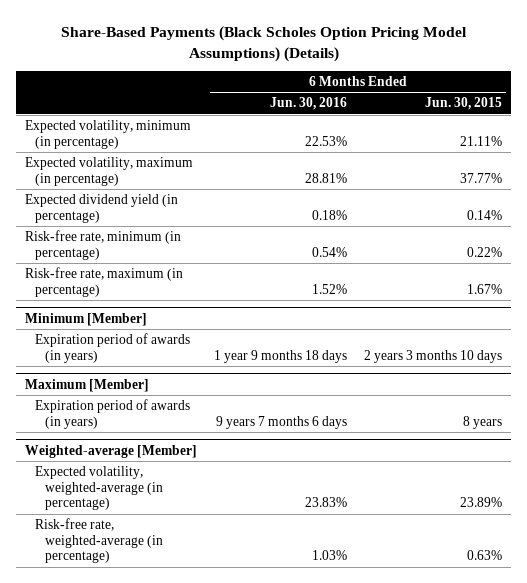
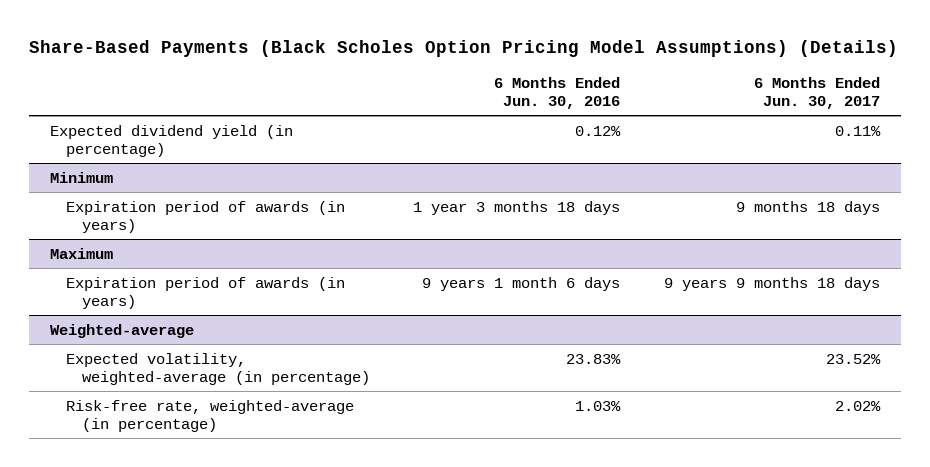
- | 6 Months Ended Jun. 30, 2016 | 6 Months Ended Jun. 30, 2015
+ | 6 Months Ended Jun. 30, 2016 | 6 Months Ended Jun. 30, 2017
- Expected volatility, minimum (in percentage) | 22.53% | 21.11%
- Expected volatility, maximum (in percentage) | 28.81% | 37.77%
- Expected dividend yield (in percentage) | 0.18% | 0.14%
- Risk-free rate, minimum (in percentage) | 0.54% | 0.22%
- Risk-free rate, maximum (in percentage) | 1.52% | 1.67%
- Minimum [Member]
- Expiration period of awards (in years) | 1 year 9 months 18 days | 2 years 3 months 10 days
- Maximum [Member]
- Expiration period of awards (in years) | 9 years 7 months 6 days | 8 years
- Weighted-average [Member]
+ Expected dividend yield (in percentage) | 0.12% | 0.11%
+ Minimum
+ Expiration period of awards (in years) | 1 year 3 months 18 days | 9 months 18 days
+ Maximum
+ Expiration period of awards (in years) | 9 years 1 month 6 days | 9 years 9 months 18 days
+ Weighted-average

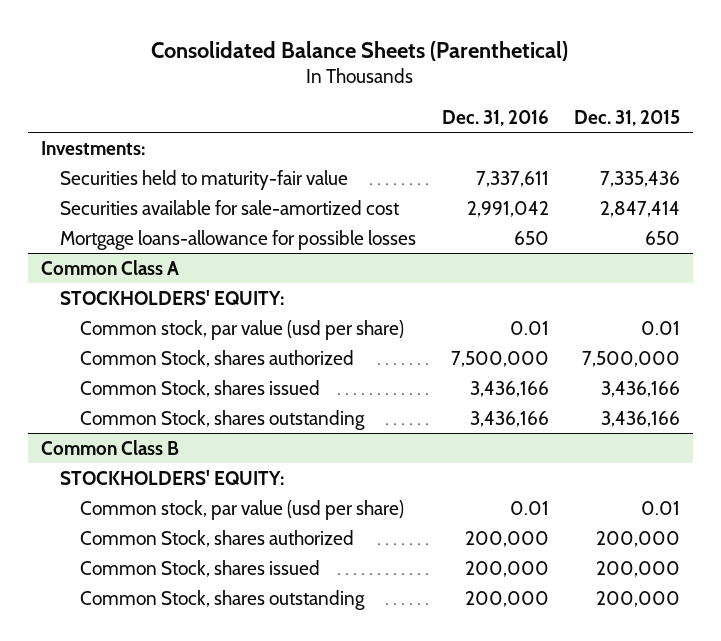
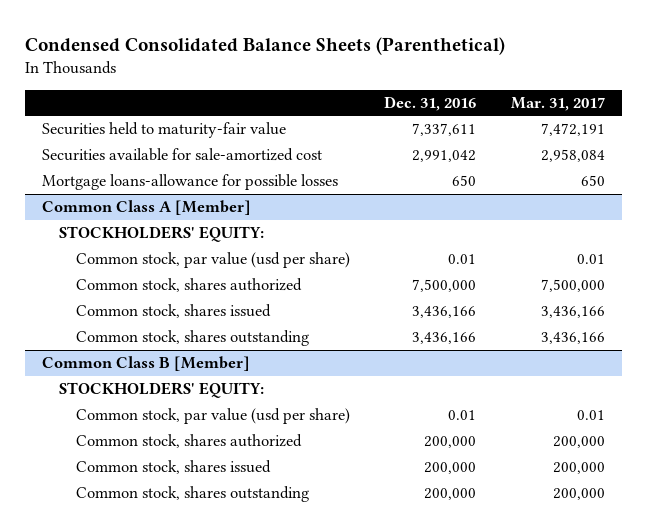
- Consolidated Balance Sheets (Parenthetical)
+ Condensed Consolidated Balance Sheets (Parenthetical)
- | Dec. 31, 2016 | Dec. 31, 2015
+ | Dec. 31, 2016 | Mar. 31, 2017
- Investments:
- Common Class A
+ Common Class A [Member]
- Common Stock, shares authorized | 7,500,000 | 7,500,000
- Common Stock, shares issued | 3,436,166 | 3,436,166
- Common Stock, shares outstanding | 3,436,166 | 3,436,166
- Common Class B
+ Common stock, shares authorized | 7,500,000 | 7,500,000
+ Common stock, shares issued | 3,436,166 | 3,436,166
+ Common stock, shares outstanding | 3,436,166 | 3,436,166
+ Common Class B [Member]
- Common Stock, shares authorized | 200,000 | 200,000
- Common Stock, shares issued | 200,000 | 200,000
- Common Stock, shares outstanding | 200,000 | 200,000
+ Common stock, shares authorized | 200,000 | 200,000
+ Common stock, shares issued | 200,000 | 200,000
+ Common stock, shares outstanding | 200,000 | 200,000

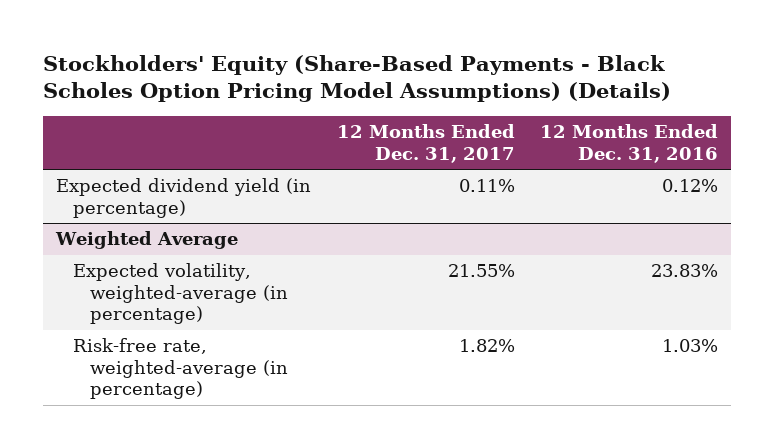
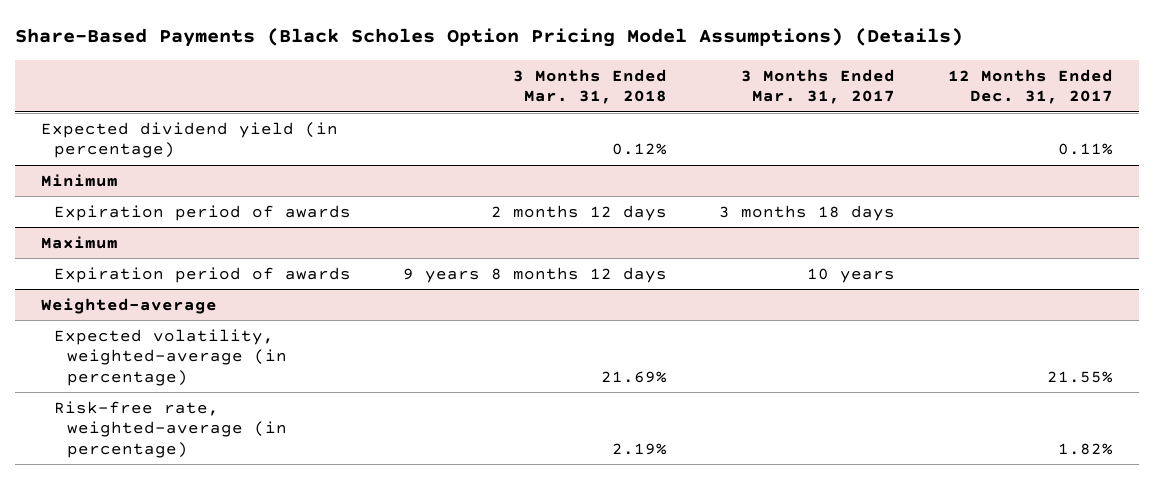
- Stockholders' Equity (Share-Based Payments - Black Scholes Option Pricing Model Assumptions) (Details)
+ Share-Based Payments (Black Scholes Option Pricing Model Assumptions) (Details)
- | 12 Months Ended Dec. 31, 2017 | 12 Months Ended Dec. 31, 2016
+ | 3 Months Ended Mar. 31, 2018 | 3 Months Ended Mar. 31, 2017 | 12 Months Ended Dec. 31, 2017
- Weighted Average
+ Minimum
+ Expiration period of awards | 2 months 12 days | 3 months 18 days |
+ Maximum
+ Expiration period of awards | 9 years 8 months 12 days | 10 years |
+ Weighted-average

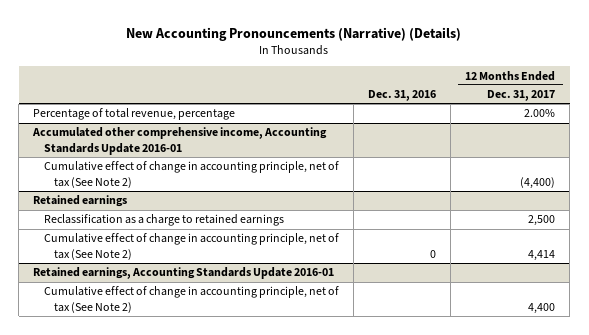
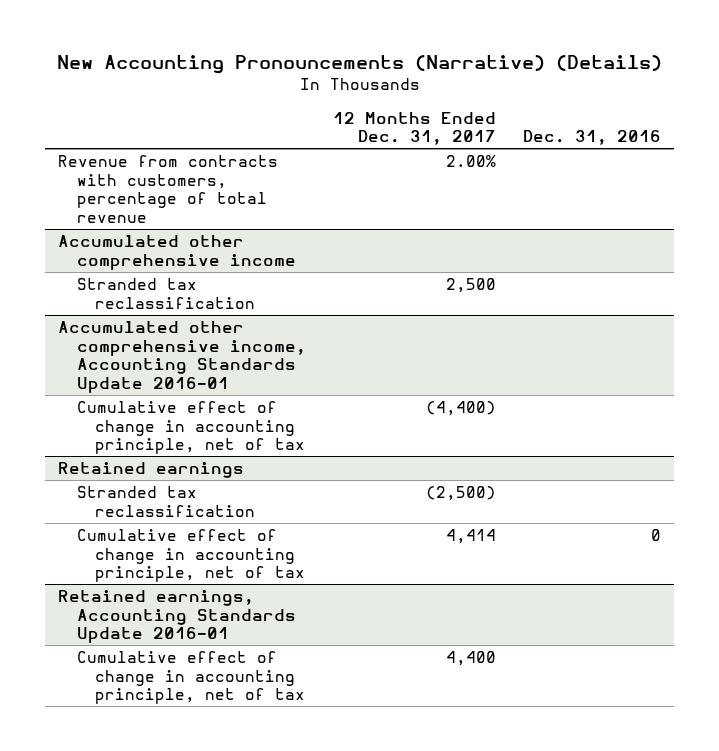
- | Dec. 31, 2016 | 12 Months Ended Dec. 31, 2017
+ | 12 Months Ended Dec. 31, 2017 | Dec. 31, 2016
- Percentage of total revenue, percentage | | 2.00%
+ Revenue from contracts with customers, percentage of total revenue | 2.00% |
+ Accumulated other comprehensive income
+ Stranded tax reclassification | 2,500 |
@ Accumulated other comprehensive income, Accounting Standards Update 2016-01
- Cumulative effect of change in accounting principle, net of tax (See Note 2) | | (4,400)
+ Cumulative effect of change in accounting principle, net of tax | (4,400) |
@ Retained earnings
- Reclassification as a charge to retained earnings | | 2,500
- Cumulative effect of change in accounting principle, net of tax (See Note 2) | 0 | 4,414
+ Stranded tax reclassification | (2,500) |
+ Cumulative effect of change in accounting principle, net of tax | 4,414 | 0
@ Retained earnings, Accounting Standards Update 2016-01
- Cumulative effect of change in accounting principle, net of tax (See Note 2) | | 4,400
+ Cumulative effect of change in accounting principle, net of tax | 4,400 |

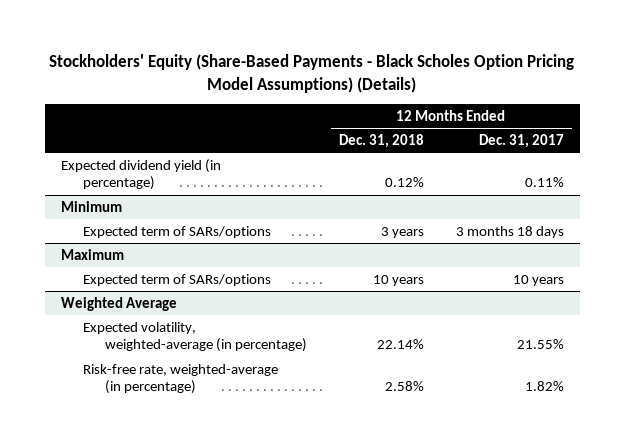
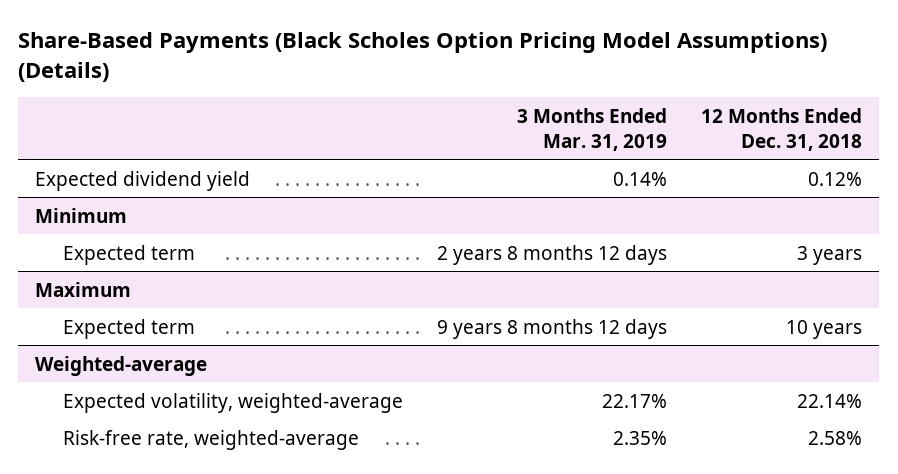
- Stockholders' Equity (Share-Based Payments - Black Scholes Option Pricing Model Assumptions) (Details)
+ Share-Based Payments (Black Scholes Option Pricing Model Assumptions) (Details)
- | 12 Months Ended Dec. 31, 2018 | 12 Months Ended Dec. 31, 2017
+ | 3 Months Ended Mar. 31, 2019 | 12 Months Ended Dec. 31, 2018
- Expected dividend yield (in percentage) | 0.12% | 0.11%
+ Expected dividend yield | 0.14% | 0.12%
@ Minimum
- Expected term of SARs/options | 3 years | 3 months 18 days
+ Expected term | 2 years 8 months 12 days | 3 years
@ Maximum
- Expected term of SARs/options | 10 years | 10 years
- Weighted Average
- Expected volatility, weighted-average (in percentage) | 22.14% | 21.55%
- Risk-free rate, weighted-average (in percentage) | 2.58% | 1.82%
@ Maximum
+ Expected term | 9 years 8 months 12 days | 10 years
+ Weighted-average
+ Expected volatility, weighted-average | 22.17% | 22.14%
+ Risk-free rate, weighted-average | 2.35% | 2.58%

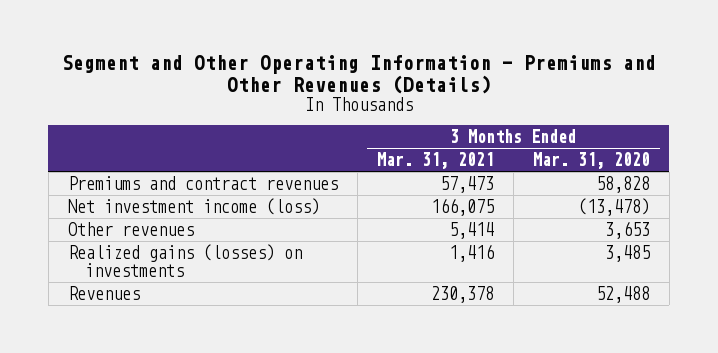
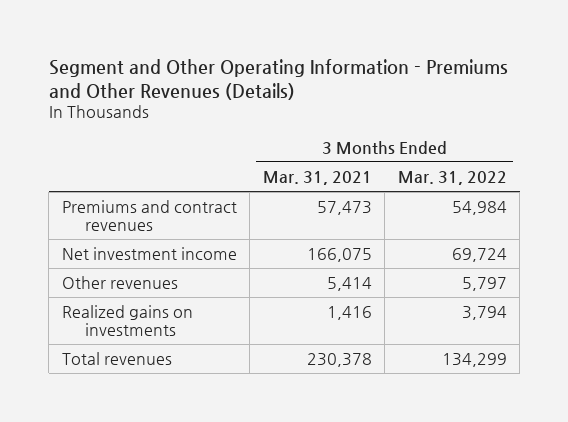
- | 3 Months Ended Mar. 31, 2021 | 3 Months Ended Mar. 31, 2020
+ | 3 Months Ended Mar. 31, 2021 | 3 Months Ended Mar. 31, 2022
- Net investment income (loss) | 166,075 | (13,478)
+ Net investment income | 166,075 | 69,724
- Realized gains (losses) on investments | 1,416 | 3,485
- Revenues | 230,378 | 52,488
+ Realized gains on investments | 1,416 | 3,794
+ Total revenues | 230,378 | 134,299

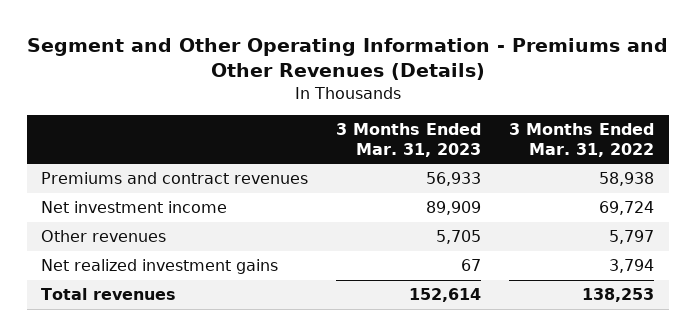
- | 3 Months Ended Mar. 31, 2021 | 3 Months Ended Mar. 31, 2022
+ | 3 Months Ended Mar. 31, 2023 | 3 Months Ended Mar. 31, 2022
- Premiums and contract revenues | 57,473 | 54,984
+ Premiums and contract revenues | 56,933 | 58,938
- Realized gains on investments | 1,416 | 3,794
- Total revenues | 230,378 | 134,299
+ Net realized investment gains | 67 | 3,794
+ Total revenues | 152,614 | 138,253

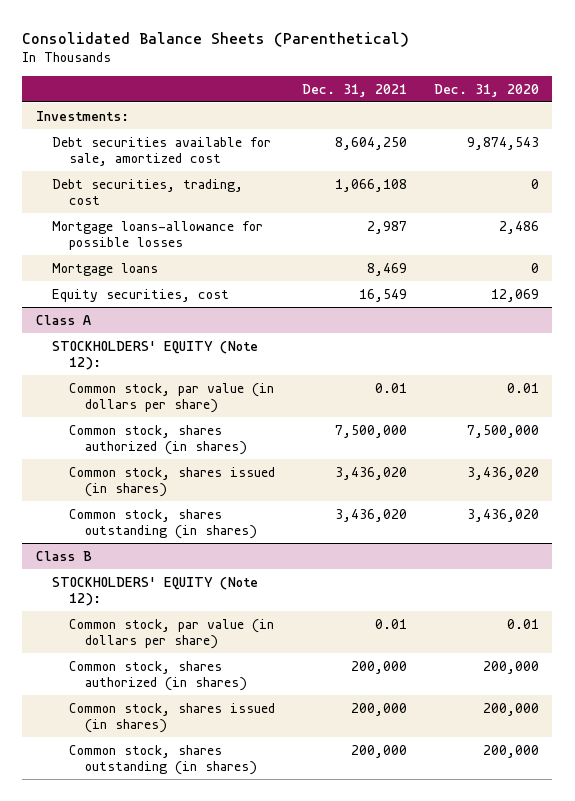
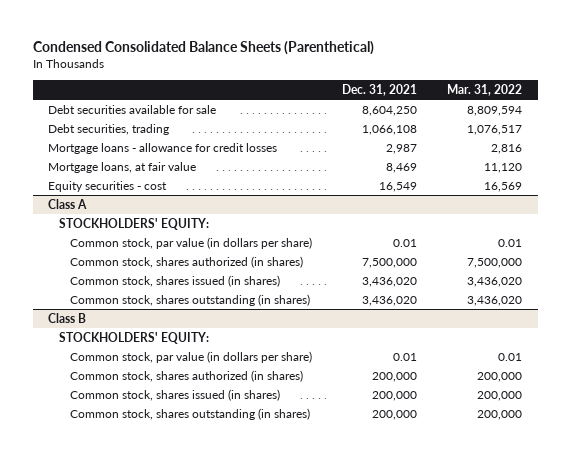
- Consolidated Balance Sheets (Parenthetical)
+ Condensed Consolidated Balance Sheets (Parenthetical)
- | Dec. 31, 2021 | Dec. 31, 2020
+ | Dec. 31, 2021 | Mar. 31, 2022
- Investments:
- Debt securities available for sale, amortized cost | 8,604,250 | 9,874,543
- Debt securities, trading, cost | 1,066,108 | 0
- Mortgage loans-allowance for possible losses | 2,987 | 2,486
- Mortgage loans | 8,469 | 0
- Equity securities, cost | 16,549 | 12,069
+ Debt securities available for sale | 8,604,250 | 8,809,594
+ Debt securities, trading | 1,066,108 | 1,076,517
+ Mortgage loans - allowance for credit losses | 2,987 | 2,816
+ Mortgage loans, at fair value | 8,469 | 11,120
+ Equity securities - cost | 16,549 | 16,569
@ Class A
- STOCKHOLDERS' EQUITY (Note 12):
+ STOCKHOLDERS' EQUITY:
@ Class B
- STOCKHOLDERS' EQUITY (Note 12):
+ STOCKHOLDERS' EQUITY:

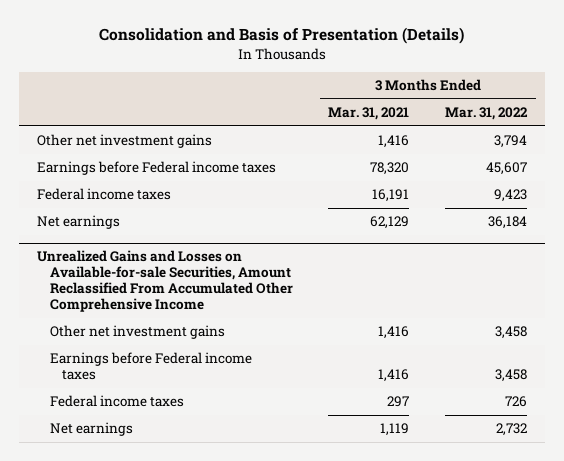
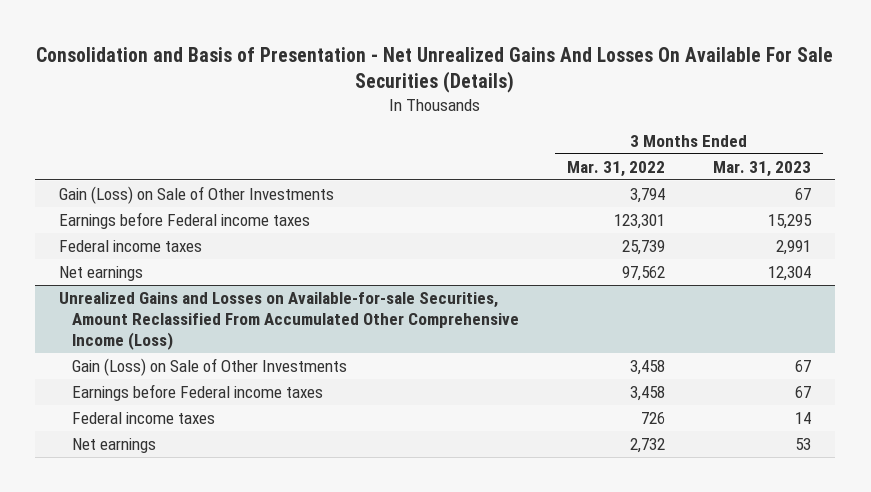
- Consolidation and Basis of Presentation (Details)
+ Consolidation and Basis of Presentation - Net Unrealized Gains And Losses On Available For Sale Securities (Details)
- | 3 Months Ended Mar. 31, 2021 | 3 Months Ended Mar. 31, 2022
+ | 3 Months Ended Mar. 31, 2022 | 3 Months Ended Mar. 31, 2023
- Other net investment gains | 1,416 | 3,794
- Earnings before Federal income taxes | 78,320 | 45,607
- Federal income taxes | 16,191 | 9,423
- Net earnings | 62,129 | 36,184
- Unrealized Gains and Losses on Available-for-sale Securities, Amount Reclassified From Accumulated Other Comprehensive Income
- Other net investment gains | 1,416 | 3,458
+ Gain (Loss) on Sale of Other Investments | 3,794 | 67
+ Earnings before Federal income taxes | 123,301 | 15,295
+ Federal income taxes | 25,739 | 2,991
+ Net earnings | 97,562 | 12,304
+ Unrealized Gains and Losses on Available-for-sale Securities, Amount Reclassified From Accumulated Other Comprehensive Income (Loss)
+ Gain (Loss) on Sale of Other Investments | 3,458 | 67

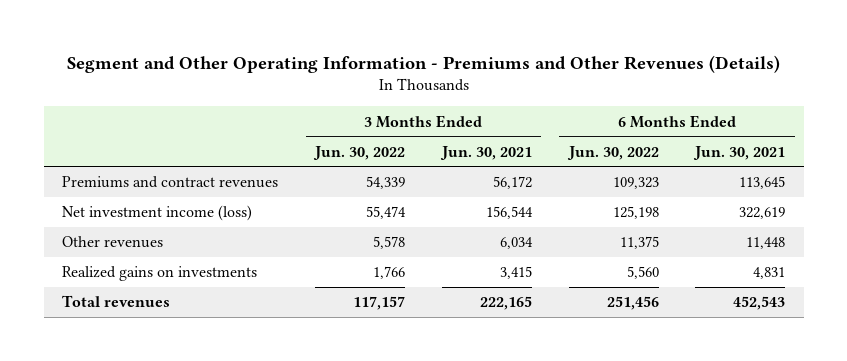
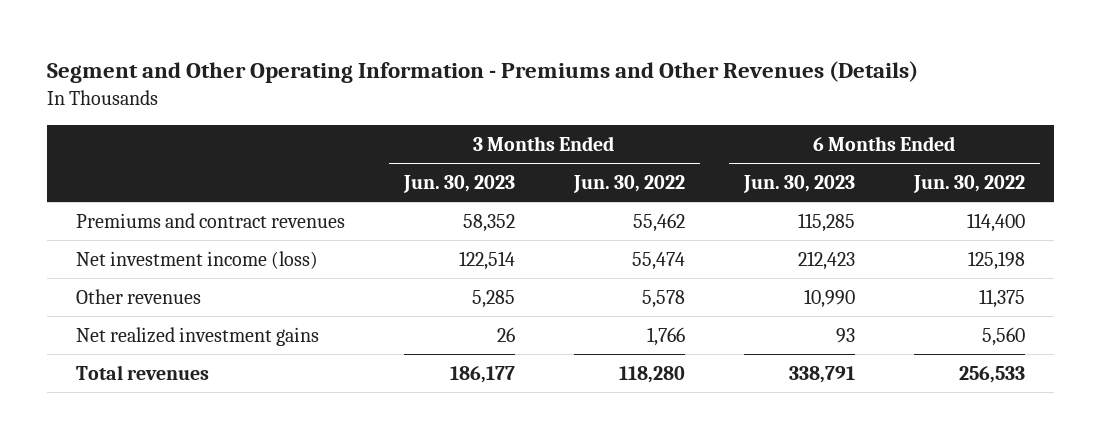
- | 3 Months Ended Jun. 30, 2022 | 3 Months Ended Jun. 30, 2021 | 6 Months Ended Jun. 30, 2022 | 6 Months Ended Jun. 30, 2021
+ | 3 Months Ended Jun. 30, 2023 | 3 Months Ended Jun. 30, 2022 | 6 Months Ended Jun. 30, 2023 | 6 Months Ended Jun. 30, 2022
- Premiums and contract revenues | 54,339 | 56,172 | 109,323 | 113,645
+ Premiums and contract revenues | 58,352 | 55,462 | 115,285 | 114,400
- Realized gains on investments | 1,766 | 3,415 | 5,560 | 4,831
- Total revenues | 117,157 | 222,165 | 251,456 | 452,543
+ Net realized investment gains | 26 | 1,766 | 93 | 5,560
+ Total revenues | 186,177 | 118,280 | 338,791 | 256,533

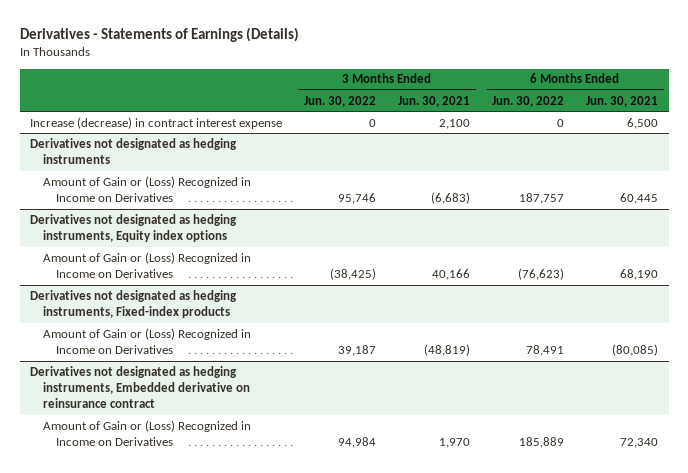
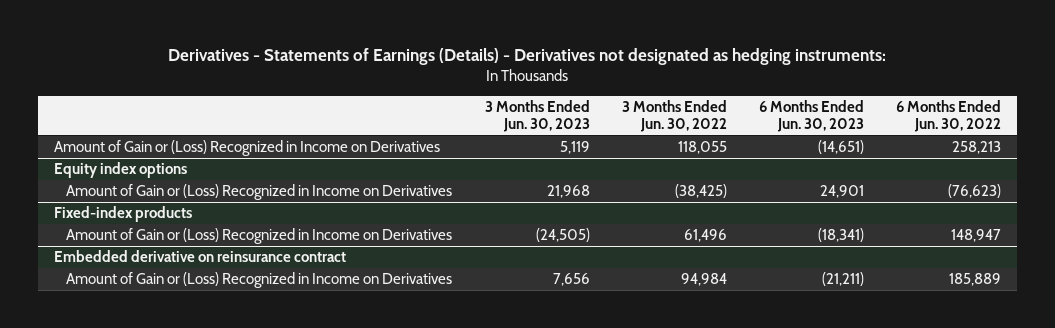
- Derivatives - Statements of Earnings (Details)
+ Derivatives - Statements of Earnings (Details) - Derivatives not designated as hedging instruments:
- | 3 Months Ended Jun. 30, 2022 | 3 Months Ended Jun. 30, 2021 | 6 Months Ended Jun. 30, 2022 | 6 Months Ended Jun. 30, 2021
+ | 3 Months Ended Jun. 30, 2023 | 3 Months Ended Jun. 30, 2022 | 6 Months Ended Jun. 30, 2023 | 6 Months Ended Jun. 30, 2022
- Increase (decrease) in contract interest expense | 0 | 2,100 | 0 | 6,500
- Derivatives not designated as hedging instruments
- Amount of Gain or (Loss) Recognized in Income on Derivatives | 95,746 | (6,683) | 187,757 | 60,445
- Derivatives not designated as hedging instruments, Equity index options
+ Amount of Gain or (Loss) Recognized in Income on Derivatives | 5,119 | 118,055 | (14,651) | 258,213
+ Equity index options
- Derivatives not designated as hedging instruments, Fixed-index products
- Amount of Gain or (Loss) Recognized in Income on Derivatives | 39,187 | (48,819) | 78,491 | (80,085)
- Derivatives not designated as hedging instruments, Embedded derivative on reinsurance contract
+ Fixed-index products
+ Amount of Gain or (Loss) Recognized in Income on Derivatives | (24,505) | 61,496 | (18,341) | 148,947
+ Embedded derivative on reinsurance contract

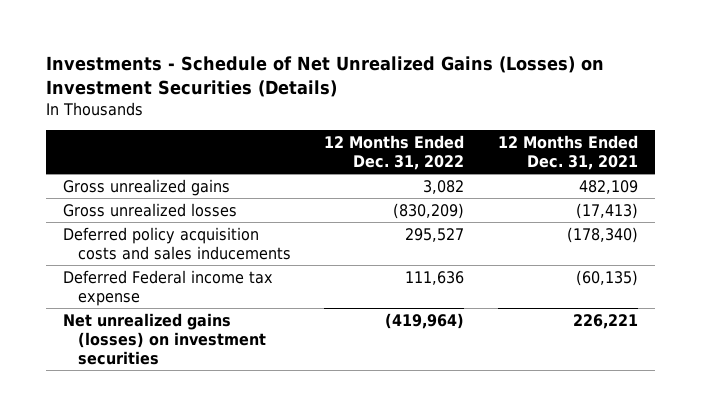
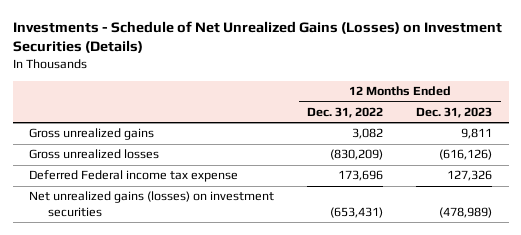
- | 12 Months Ended Dec. 31, 2022 | 12 Months Ended Dec. 31, 2021
+ | 12 Months Ended Dec. 31, 2022 | 12 Months Ended Dec. 31, 2023
- Deferred policy acquisition costs and sales inducements | 295,527 | (178,340)
- Deferred Federal income tax expense | 111,636 | (60,135)
- Net unrealized gains (losses) on investment securities | (419,964) | 226,221
+ Deferred Federal income tax expense | 173,696 | 127,326
+ Net unrealized gains (losses) on investment securities | (653,431) | (478,989)

